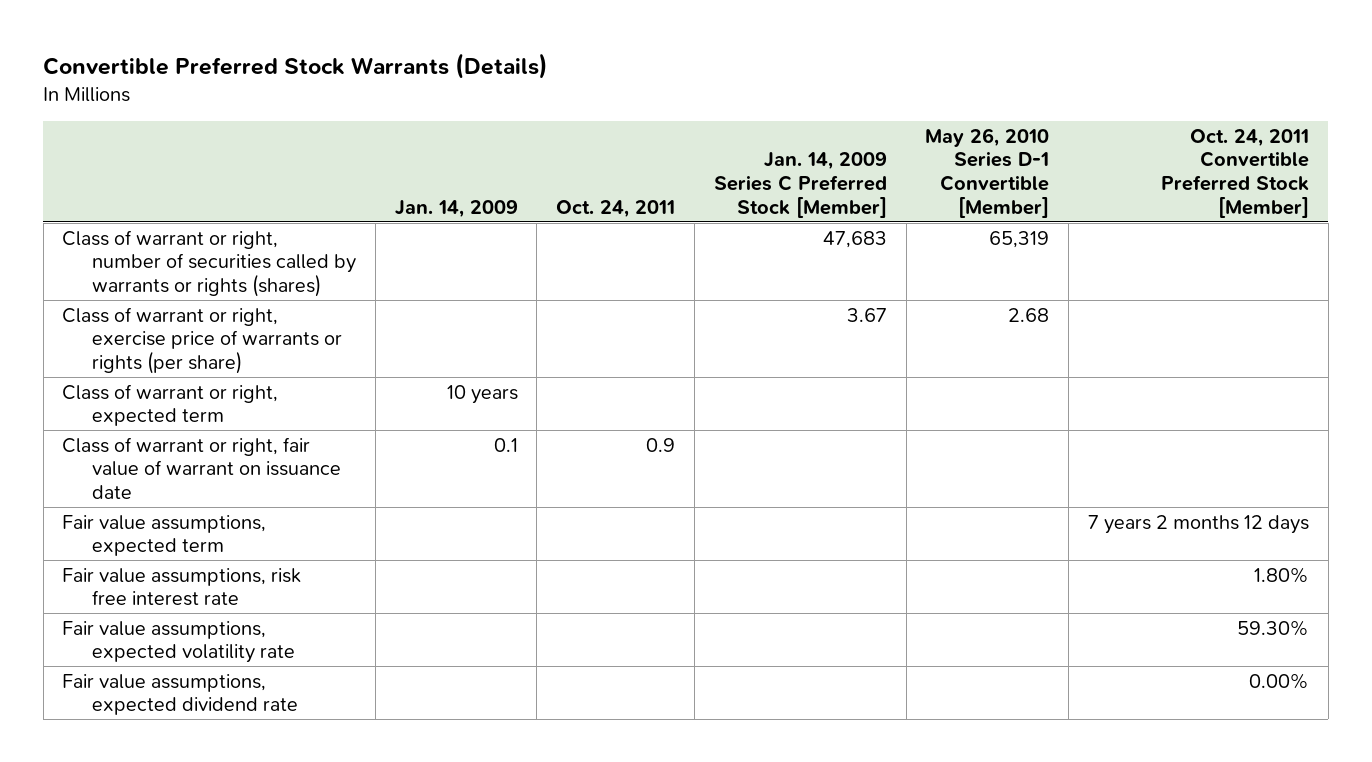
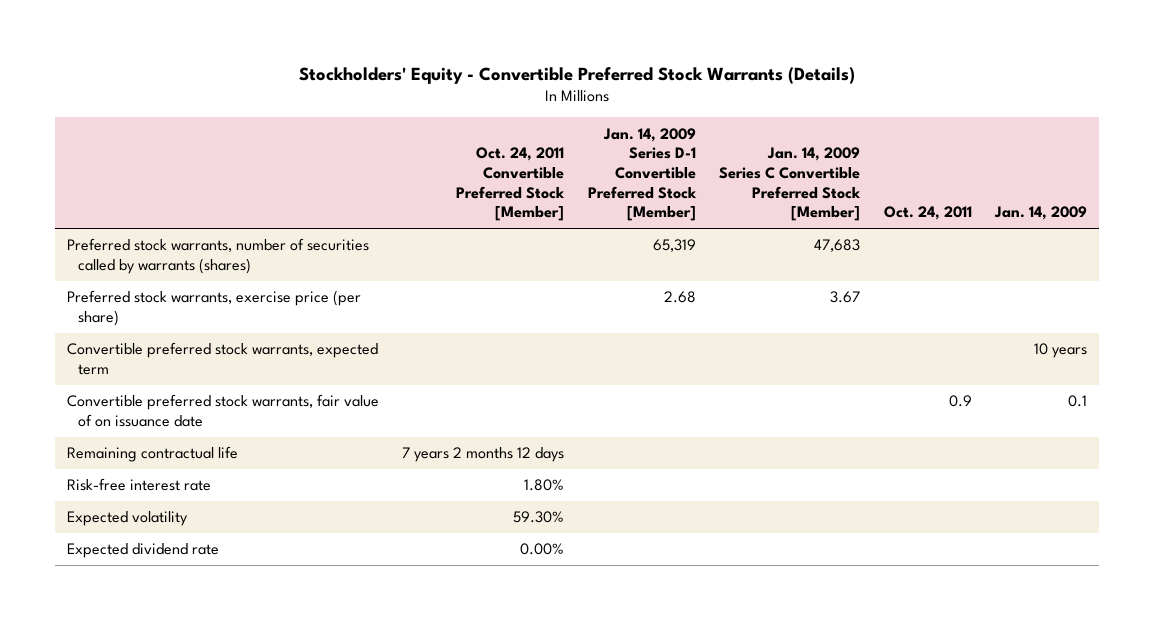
- Convertible Preferred Stock Warrants (Details)
+ Stockholders' Equity - Convertible Preferred Stock Warrants (Details)
- | Jan. 14, 2009 | Oct. 24, 2011 | Jan. 14, 2009 Series C Preferred Stock [Member] | May 26, 2010 Series D-1 Convertible [Member] | Oct. 24, 2011 Convertible Preferred Stock [Member]
+ | Oct. 24, 2011 Convertible Preferred Stock [Member] | Jan. 14, 2009 Series D-1 Convertible Preferred Stock [Member] | Jan. 14, 2009 Series C Convertible Preferred Stock [Member] | Oct. 24, 2011 | Jan. 14, 2009
- Class of warrant or right, number of securities called by warrants or rights (shares) | | | 47,683 | 65,319 |
- Class of warrant or right, exercise price of warrants or rights (per share) | | | 3.67 | 2.68 |
- Class of warrant or right, expected term | 10 years | | | |
- Class of warrant or right, fair value of warrant on issuance date | 0.1 | 0.9 | | |
- Fair value assumptions, expected term | | | | | 7 years 2 months 12 days
- Fair value assumptions, risk free interest rate | | | | | 1.80%
- Fair value assumptions, expected volatility rate | | | | | 59.30%
- Fair value assumptions, expected dividend rate | | | | | 0.00%
+ Preferred stock warrants, number of securities called by warrants (shares) | | 65,319 | 47,683 | |
+ Preferred stock warrants, exercise price (per share) | | 2.68 | 3.67 | |
+ Convertible preferred stock warrants, expected term | | | | | 10 years
+ Convertible preferred stock warrants, fair value of on issuance date | | | | 0.9 | 0.1
+ Remaining contractual life | 7 years 2 months 12 days | | | |
+ Risk-free interest rate | 1.80% | | | |
+ Expected volatility | 59.30% | | | |
+ Expected dividend rate | 0.00% | | | |

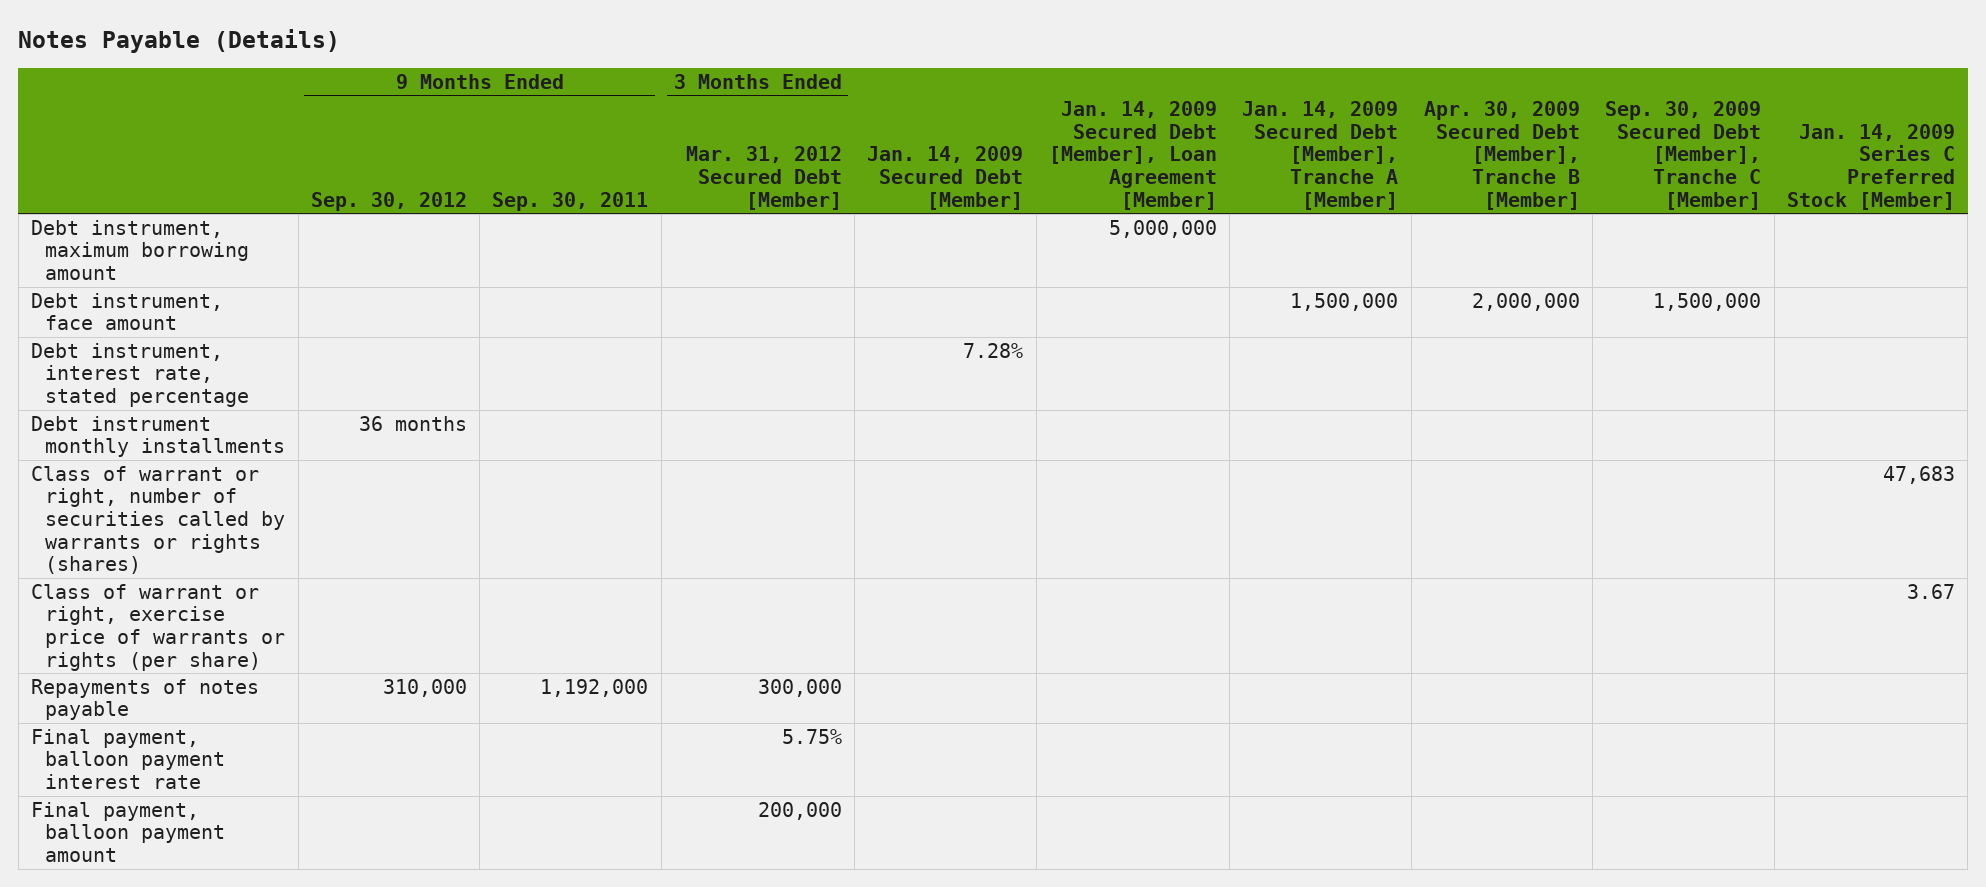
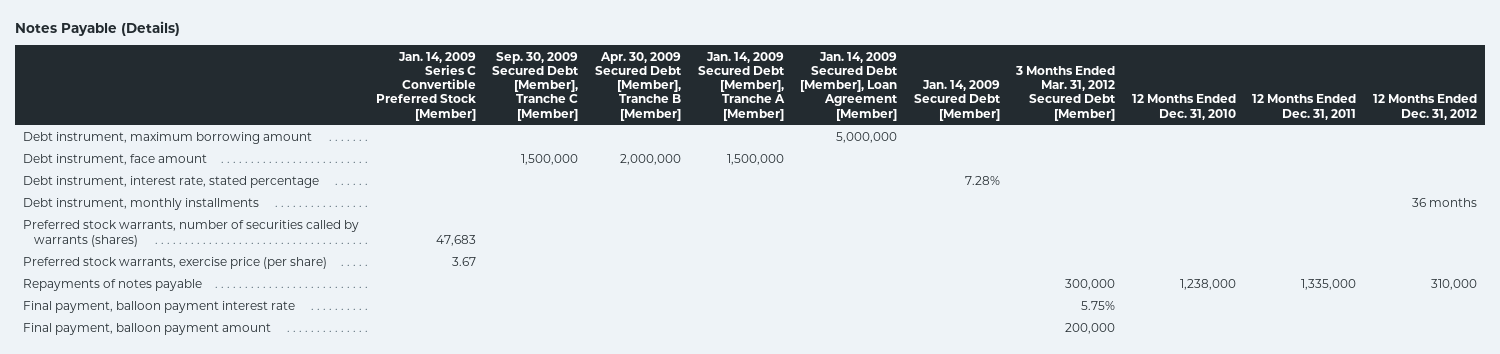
- | 9 Months Ended Sep. 30, 2012 | 9 Months Ended Sep. 30, 2011 | 3 Months Ended Mar. 31, 2012 Secured Debt [Member] | Jan. 14, 2009 Secured Debt [Member] | Jan. 14, 2009 Secured Debt [Member], Loan Agreement [Member] | Jan. 14, 2009 Secured Debt [Member], Tranche A [Member] | Apr. 30, 2009 Secured Debt [Member], Tranche B [Member] | Sep. 30, 2009 Secured Debt [Member], Tranche C [Member] | Jan. 14, 2009 Series C Preferred Stock [Member]
+ | Jan. 14, 2009 Series C Convertible Preferred Stock [Member] | Sep. 30, 2009 Secured Debt [Member], Tranche C [Member] | Apr. 30, 2009 Secured Debt [Member], Tranche B [Member] | Jan. 14, 2009 Secured Debt [Member], Tranche A [Member] | Jan. 14, 2009 Secured Debt [Member], Loan Agreement [Member] | Jan. 14, 2009 Secured Debt [Member] | 3 Months Ended Mar. 31, 2012 Secured Debt [Member] | 12 Months Ended Dec. 31, 2010 | 12 Months Ended Dec. 31, 2011 | 12 Months Ended Dec. 31, 2012
- Debt instrument monthly installments | 36 months | | | | | | | |
- Class of warrant or right, number of securities called by warrants or rights (shares) | | | | | | | | | 47,683
- Class of warrant or right, exercise price of warrants or rights (per share) | | | | | | | | | 3.67
+ Debt instrument, monthly installments | | | | | | | | | | 36 months
+ Preferred stock warrants, number of securities called by warrants (shares) | 47,683 | | | | | | | | |
+ Preferred stock warrants, exercise price (per share) | 3.67 | | | | | | | | |

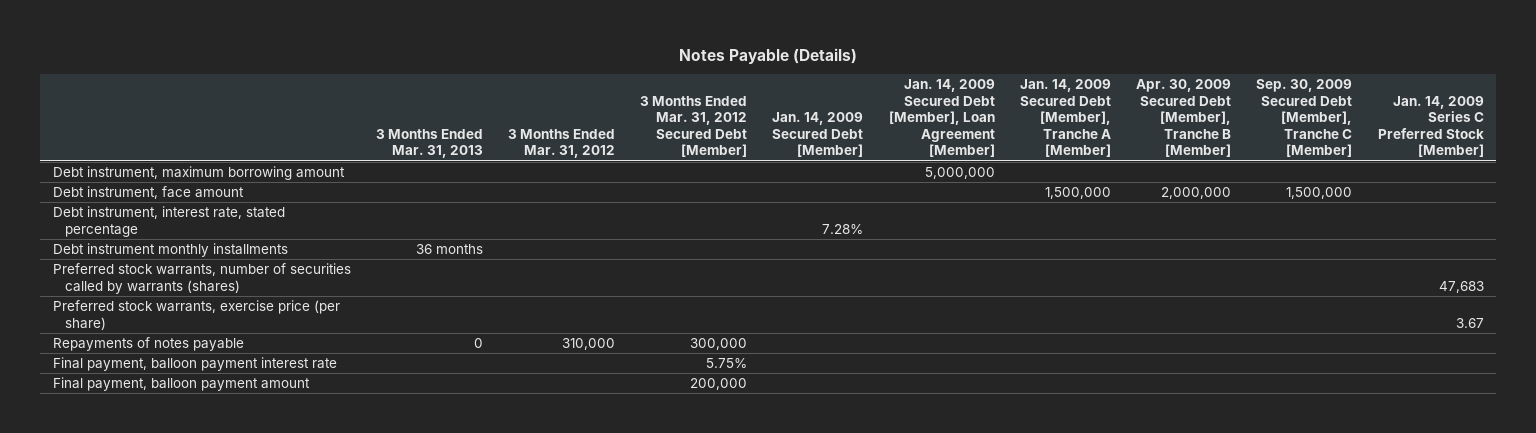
- | Jan. 14, 2009 Series C Convertible Preferred Stock [Member] | Sep. 30, 2009 Secured Debt [Member], Tranche C [Member] | Apr. 30, 2009 Secured Debt [Member], Tranche B [Member] | Jan. 14, 2009 Secured Debt [Member], Tranche A [Member] | Jan. 14, 2009 Secured Debt [Member], Loan Agreement [Member] | Jan. 14, 2009 Secured Debt [Member] | 3 Months Ended Mar. 31, 2012 Secured Debt [Member] | 12 Months Ended Dec. 31, 2010 | 12 Months Ended Dec. 31, 2011 | 12 Months Ended Dec. 31, 2012
+ | 3 Months Ended Mar. 31, 2013 | 3 Months Ended Mar. 31, 2012 | 3 Months Ended Mar. 31, 2012 Secured Debt [Member] | Jan. 14, 2009 Secured Debt [Member] | Jan. 14, 2009 Secured Debt [Member], Loan Agreement [Member] | Jan. 14, 2009 Secured Debt [Member], Tranche A [Member] | Apr. 30, 2009 Secured Debt [Member], Tranche B [Member] | Sep. 30, 2009 Secured Debt [Member], Tranche C [Member] | Jan. 14, 2009 Series C Preferred Stock [Member]
- Debt instrument, monthly installments | | | | | | | | | | 36 months
+ Debt instrument monthly installments | 36 months | | | | | | | |

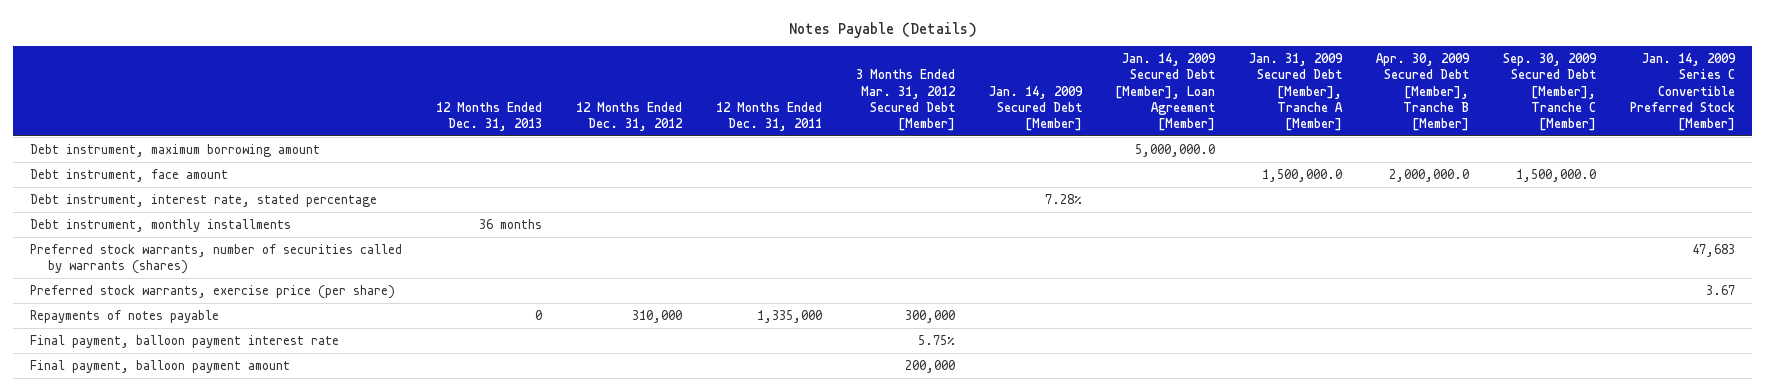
- | 3 Months Ended Mar. 31, 2013 | 3 Months Ended Mar. 31, 2012 | 3 Months Ended Mar. 31, 2012 Secured Debt [Member] | Jan. 14, 2009 Secured Debt [Member] | Jan. 14, 2009 Secured Debt [Member], Loan Agreement [Member] | Jan. 14, 2009 Secured Debt [Member], Tranche A [Member] | Apr. 30, 2009 Secured Debt [Member], Tranche B [Member] | Sep. 30, 2009 Secured Debt [Member], Tranche C [Member] | Jan. 14, 2009 Series C Preferred Stock [Member]
+ | 12 Months Ended Dec. 31, 2013 | 12 Months Ended Dec. 31, 2012 | 12 Months Ended Dec. 31, 2011 | 3 Months Ended Mar. 31, 2012 Secured Debt [Member] | Jan. 14, 2009 Secured Debt [Member] | Jan. 14, 2009 Secured Debt [Member], Loan Agreement [Member] | Jan. 31, 2009 Secured Debt [Member], Tranche A [Member] | Apr. 30, 2009 Secured Debt [Member], Tranche B [Member] | Sep. 30, 2009 Secured Debt [Member], Tranche C [Member] | Jan. 14, 2009 Series C Convertible Preferred Stock [Member]
- Debt instrument, maximum borrowing amount | | | | | 5,000,000 | | | |
- Debt instrument, face amount | | | | | | 1,500,000 | 2,000,000 | 1,500,000 |
+ Debt instrument, maximum borrowing amount | | | | | | 5,000,000.0 | | | |
+ Debt instrument, face amount | | | | | | | 1,500,000.0 | 2,000,000.0 | 1,500,000.0 |
- Debt instrument monthly installments | 36 months | | | | | | | |
+ Debt instrument, monthly installments | 36 months | | | | | | | | |

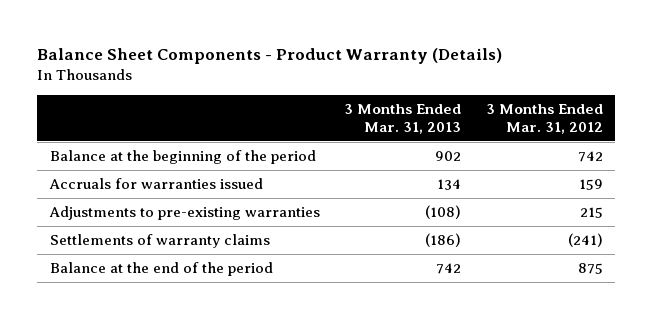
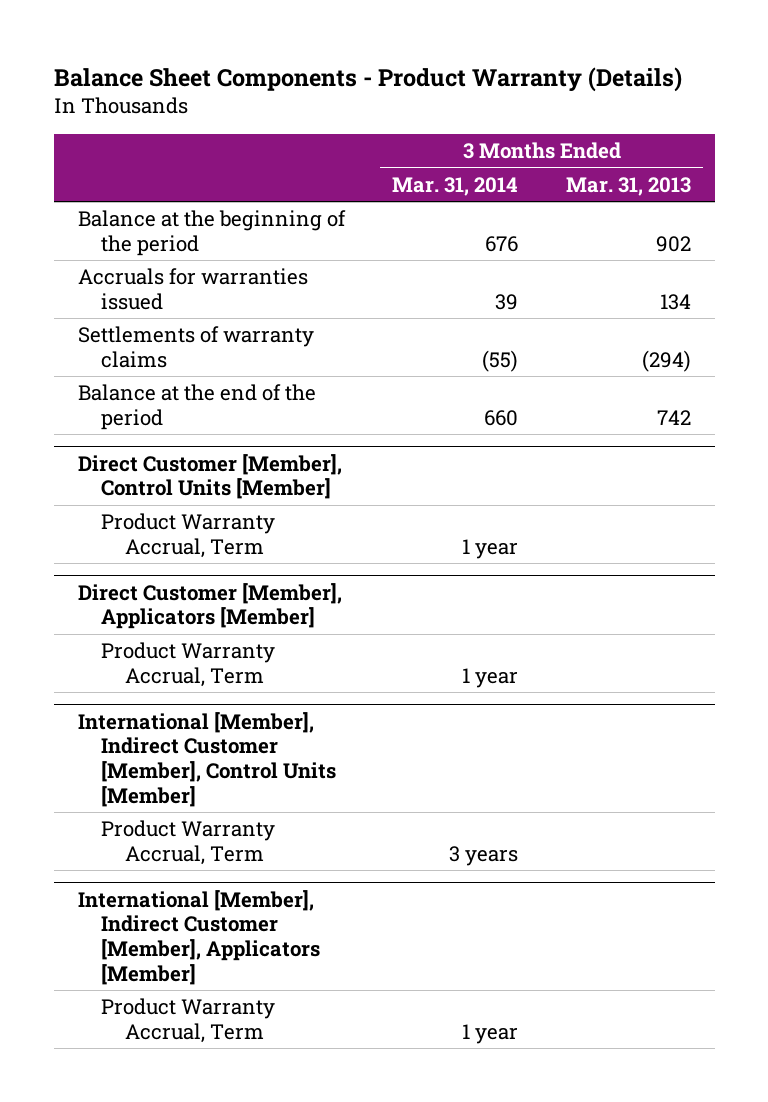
- | 3 Months Ended Mar. 31, 2013 | 3 Months Ended Mar. 31, 2012
+ | 3 Months Ended Mar. 31, 2014 | 3 Months Ended Mar. 31, 2013
- Adjustments to pre-existing warranties | (108) | 215
- Settlements of warranty claims | (186) | (241)
+ Settlements of warranty claims | (55) | (294)
+ Direct Customer [Member], Control Units [Member]
+ Product Warranty Accrual, Term | 1 year |
+ Direct Customer [Member], Applicators [Member]
+ Product Warranty Accrual, Term | 1 year |
+ International [Member], Indirect Customer [Member], Control Units [Member]
+ Product Warranty Accrual, Term | 3 years |
+ International [Member], Indirect Customer [Member], Applicators [Member]
+ Product Warranty Accrual, Term | 1 year |

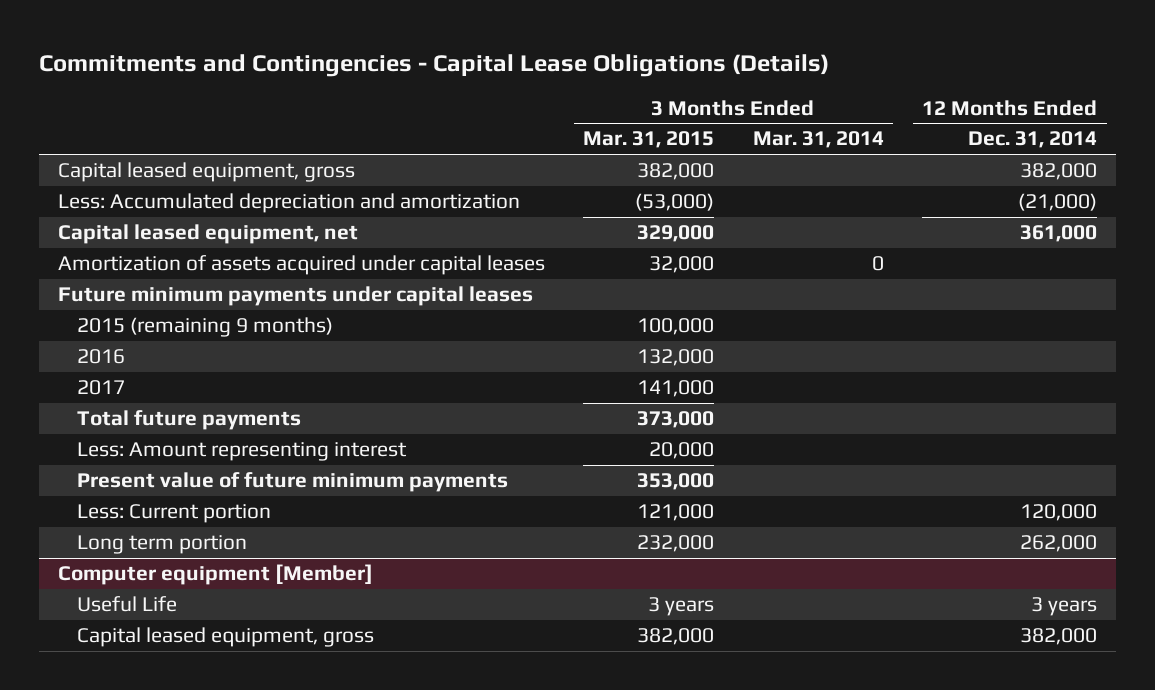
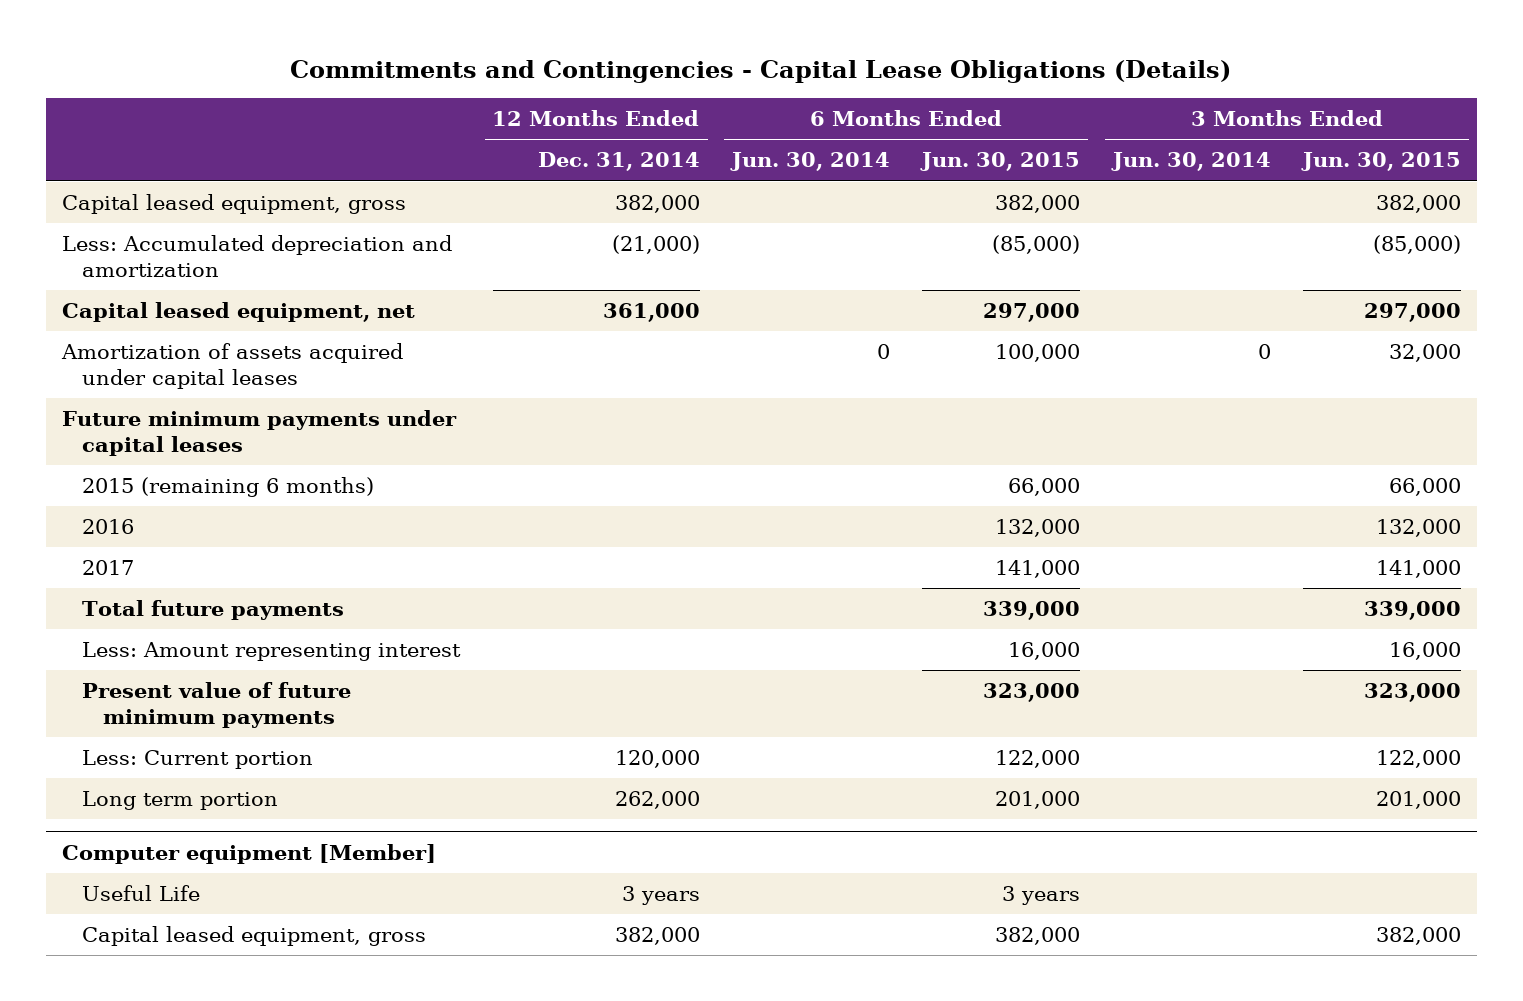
- | 3 Months Ended Mar. 31, 2015 | 3 Months Ended Mar. 31, 2014 | 12 Months Ended Dec. 31, 2014
+ | 12 Months Ended Dec. 31, 2014 | 6 Months Ended Jun. 30, 2014 | 6 Months Ended Jun. 30, 2015 | 3 Months Ended Jun. 30, 2014 | 3 Months Ended Jun. 30, 2015
- 2015 (remaining 9 months) | 100,000 | |
+ 2015 (remaining 6 months) | | | 66,000 | | 66,000

